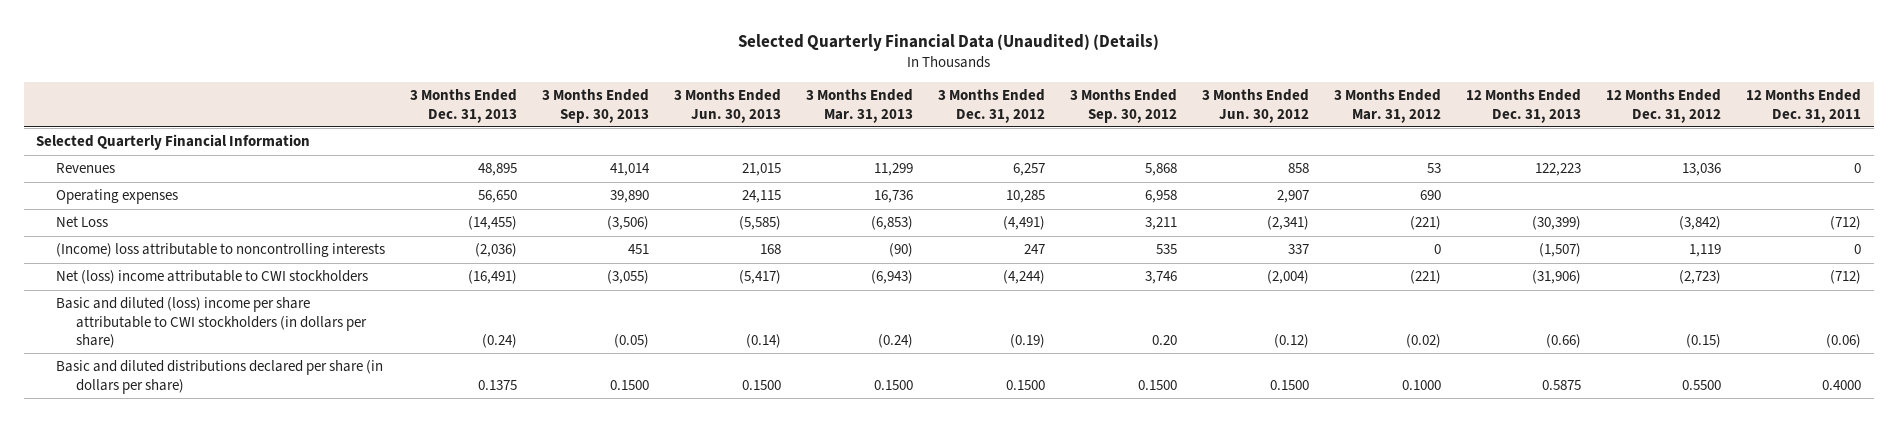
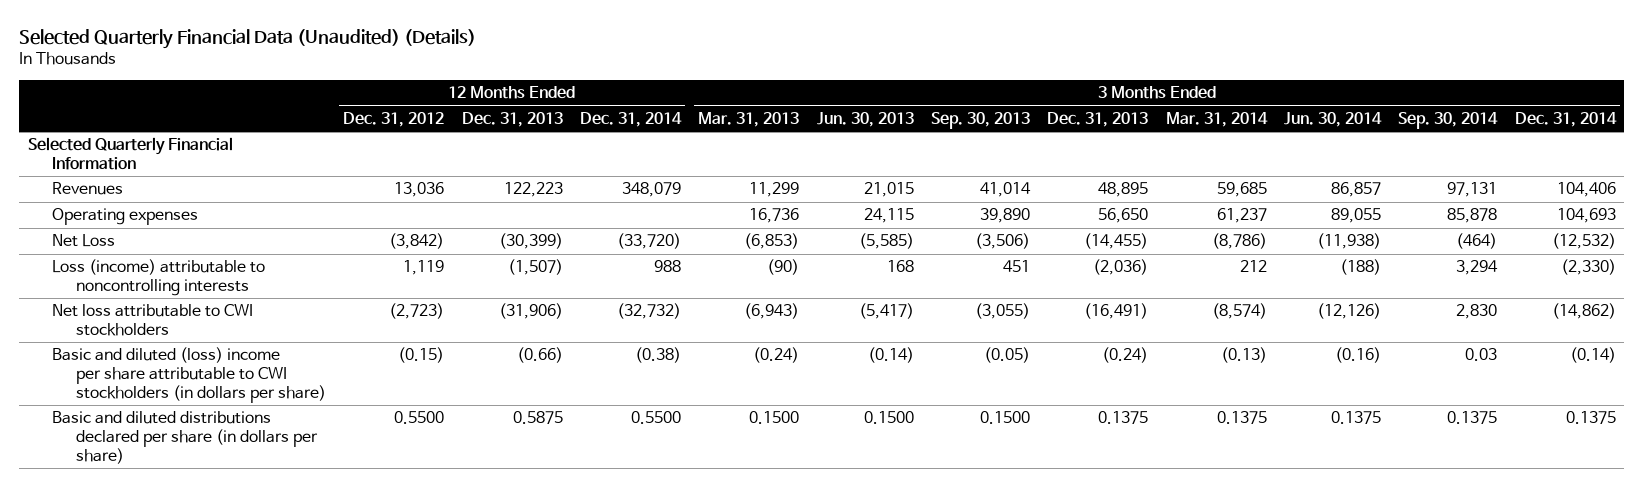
- | 3 Months Ended Dec. 31, 2013 | 3 Months Ended Sep. 30, 2013 | 3 Months Ended Jun. 30, 2013 | 3 Months Ended Mar. 31, 2013 | 3 Months Ended Dec. 31, 2012 | 3 Months Ended Sep. 30, 2012 | 3 Months Ended Jun. 30, 2012 | 3 Months Ended Mar. 31, 2012 | 12 Months Ended Dec. 31, 2013 | 12 Months Ended Dec. 31, 2012 | 12 Months Ended Dec. 31, 2011
+ | 12 Months Ended Dec. 31, 2012 | 12 Months Ended Dec. 31, 2013 | 12 Months Ended Dec. 31, 2014 | 3 Months Ended Mar. 31, 2013 | 3 Months Ended Jun. 30, 2013 | 3 Months Ended Sep. 30, 2013 | 3 Months Ended Dec. 31, 2013 | 3 Months Ended Mar. 31, 2014 | 3 Months Ended Jun. 30, 2014 | 3 Months Ended Sep. 30, 2014 | 3 Months Ended Dec. 31, 2014
- (Income) loss attributable to noncontrolling interests | (2,036) | 451 | 168 | (90) | 247 | 535 | 337 | 0 | (1,507) | 1,119 | 0
- Net (loss) income attributable to CWI stockholders | (16,491) | (3,055) | (5,417) | (6,943) | (4,244) | 3,746 | (2,004) | (221) | (31,906) | (2,723) | (712)
+ Loss (income) attributable to noncontrolling interests | 1,119 | (1,507) | 988 | (90) | 168 | 451 | (2,036) | 212 | (188) | 3,294 | (2,330)
+ Net loss attributable to CWI stockholders | (2,723) | (31,906) | (32,732) | (6,943) | (5,417) | (3,055) | (16,491) | (8,574) | (12,126) | 2,830 | (14,862)

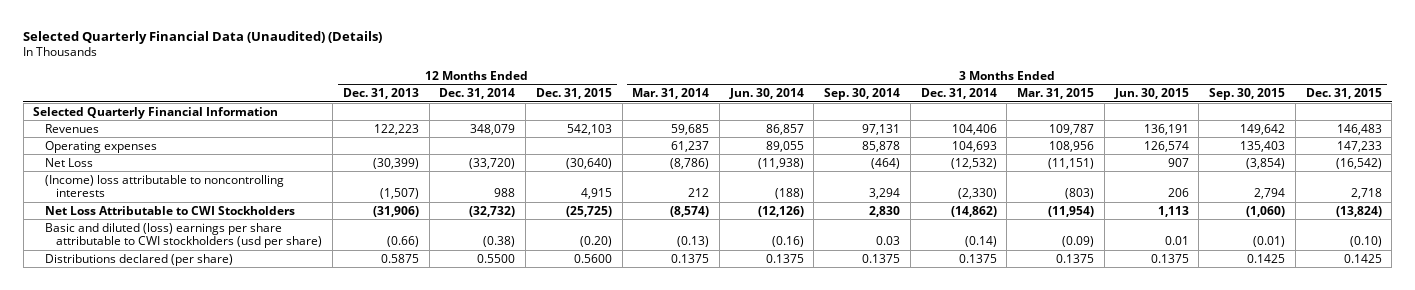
- | 12 Months Ended Dec. 31, 2012 | 12 Months Ended Dec. 31, 2013 | 12 Months Ended Dec. 31, 2014 | 3 Months Ended Mar. 31, 2013 | 3 Months Ended Jun. 30, 2013 | 3 Months Ended Sep. 30, 2013 | 3 Months Ended Dec. 31, 2013 | 3 Months Ended Mar. 31, 2014 | 3 Months Ended Jun. 30, 2014 | 3 Months Ended Sep. 30, 2014 | 3 Months Ended Dec. 31, 2014
+ | 12 Months Ended Dec. 31, 2013 | 12 Months Ended Dec. 31, 2014 | 12 Months Ended Dec. 31, 2015 | 3 Months Ended Mar. 31, 2014 | 3 Months Ended Jun. 30, 2014 | 3 Months Ended Sep. 30, 2014 | 3 Months Ended Dec. 31, 2014 | 3 Months Ended Mar. 31, 2015 | 3 Months Ended Jun. 30, 2015 | 3 Months Ended Sep. 30, 2015 | 3 Months Ended Dec. 31, 2015
- Loss (income) attributable to noncontrolling interests | 1,119 | (1,507) | 988 | (90) | 168 | 451 | (2,036) | 212 | (188) | 3,294 | (2,330)
- Net loss attributable to CWI stockholders | (2,723) | (31,906) | (32,732) | (6,943) | (5,417) | (3,055) | (16,491) | (8,574) | (12,126) | 2,830 | (14,862)
- Basic and diluted (loss) income per share attributable to CWI stockholders (in dollars per share) | (0.15) | (0.66) | (0.38) | (0.24) | (0.14) | (0.05) | (0.24) | (0.13) | (0.16) | 0.03 | (0.14)
- Basic and diluted distributions declared per share (in dollars per share) | 0.5500 | 0.5875 | 0.5500 | 0.1500 | 0.1500 | 0.1500 | 0.1375 | 0.1375 | 0.1375 | 0.1375 | 0.1375
+ (Income) loss attributable to noncontrolling interests | (1,507) | 988 | 4,915 | 212 | (188) | 3,294 | (2,330) | (803) | 206 | 2,794 | 2,718
+ Net Loss Attributable to CWI Stockholders | (31,906) | (32,732) | (25,725) | (8,574) | (12,126) | 2,830 | (14,862) | (11,954) | 1,113 | (1,060) | (13,824)
+ Basic and diluted (loss) earnings per share attributable to CWI stockholders (usd per share) | (0.66) | (0.38) | (0.20) | (0.13) | (0.16) | 0.03 | (0.14) | (0.09) | 0.01 | (0.01) | (0.10)
+ Distributions declared (per share) | 0.5875 | 0.5500 | 0.5600 | 0.1375 | 0.1375 | 0.1375 | 0.1375 | 0.1375 | 0.1375 | 0.1425 | 0.1425

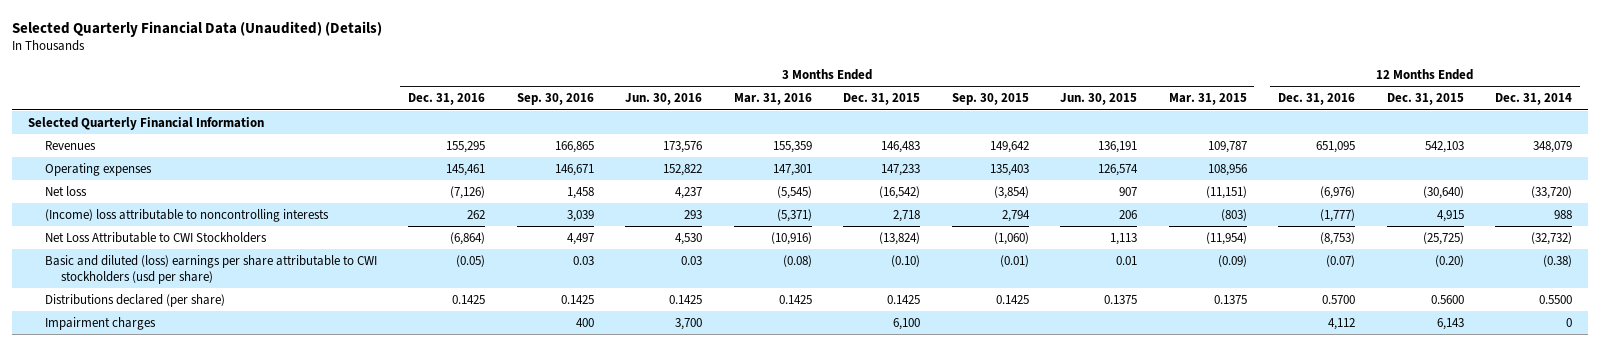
- | 12 Months Ended Dec. 31, 2013 | 12 Months Ended Dec. 31, 2014 | 12 Months Ended Dec. 31, 2015 | 3 Months Ended Mar. 31, 2014 | 3 Months Ended Jun. 30, 2014 | 3 Months Ended Sep. 30, 2014 | 3 Months Ended Dec. 31, 2014 | 3 Months Ended Mar. 31, 2015 | 3 Months Ended Jun. 30, 2015 | 3 Months Ended Sep. 30, 2015 | 3 Months Ended Dec. 31, 2015
+ | 3 Months Ended Dec. 31, 2016 | 3 Months Ended Sep. 30, 2016 | 3 Months Ended Jun. 30, 2016 | 3 Months Ended Mar. 31, 2016 | 3 Months Ended Dec. 31, 2015 | 3 Months Ended Sep. 30, 2015 | 3 Months Ended Jun. 30, 2015 | 3 Months Ended Mar. 31, 2015 | 12 Months Ended Dec. 31, 2016 | 12 Months Ended Dec. 31, 2015 | 12 Months Ended Dec. 31, 2014
- Net Loss | (30,399) | (33,720) | (30,640) | (8,786) | (11,938) | (464) | (12,532) | (11,151) | 907 | (3,854) | (16,542)
+ Net loss | (7,126) | 1,458 | 4,237 | (5,545) | (16,542) | (3,854) | 907 | (11,151) | (6,976) | (30,640) | (33,720)
+ Impairment charges | | 400 | 3,700 | | 6,100 | | | | 4,112 | 6,143 | 0

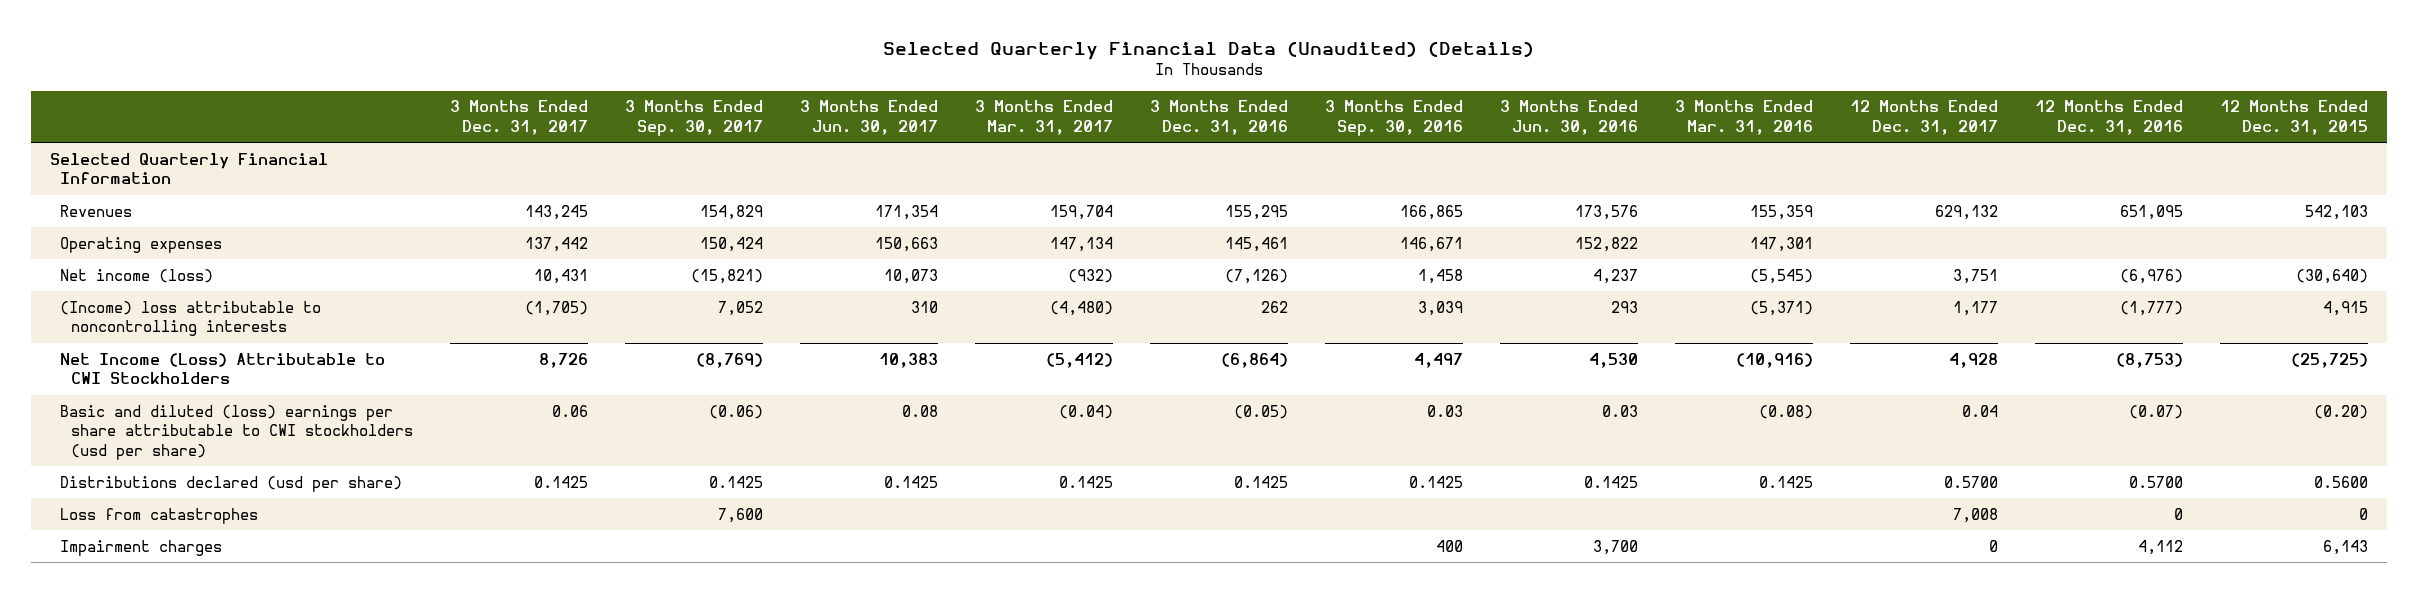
- | 3 Months Ended Dec. 31, 2016 | 3 Months Ended Sep. 30, 2016 | 3 Months Ended Jun. 30, 2016 | 3 Months Ended Mar. 31, 2016 | 3 Months Ended Dec. 31, 2015 | 3 Months Ended Sep. 30, 2015 | 3 Months Ended Jun. 30, 2015 | 3 Months Ended Mar. 31, 2015 | 12 Months Ended Dec. 31, 2016 | 12 Months Ended Dec. 31, 2015 | 12 Months Ended Dec. 31, 2014
+ | 3 Months Ended Dec. 31, 2017 | 3 Months Ended Sep. 30, 2017 | 3 Months Ended Jun. 30, 2017 | 3 Months Ended Mar. 31, 2017 | 3 Months Ended Dec. 31, 2016 | 3 Months Ended Sep. 30, 2016 | 3 Months Ended Jun. 30, 2016 | 3 Months Ended Mar. 31, 2016 | 12 Months Ended Dec. 31, 2017 | 12 Months Ended Dec. 31, 2016 | 12 Months Ended Dec. 31, 2015
- Net loss | (7,126) | 1,458 | 4,237 | (5,545) | (16,542) | (3,854) | 907 | (11,151) | (6,976) | (30,640) | (33,720)
+ Net income (loss) | 10,431 | (15,821) | 10,073 | (932) | (7,126) | 1,458 | 4,237 | (5,545) | 3,751 | (6,976) | (30,640)
- Net Loss Attributable to CWI Stockholders | (6,864) | 4,497 | 4,530 | (10,916) | (13,824) | (1,060) | 1,113 | (11,954) | (8,753) | (25,725) | (32,732)
+ Net Income (Loss) Attributable to CWI Stockholders | 8,726 | (8,769) | 10,383 | (5,412) | (6,864) | 4,497 | 4,530 | (10,916) | 4,928 | (8,753) | (25,725)
- Distributions declared (per share) | 0.1425 | 0.1425 | 0.1425 | 0.1425 | 0.1425 | 0.1425 | 0.1375 | 0.1375 | 0.5700 | 0.5600 | 0.5500
+ Distributions declared (usd per share) | 0.1425 | 0.1425 | 0.1425 | 0.1425 | 0.1425 | 0.1425 | 0.1425 | 0.1425 | 0.5700 | 0.5700 | 0.5600
+ Loss from catastrophes | | 7,600 | | | | | | | 7,008 | 0 | 0

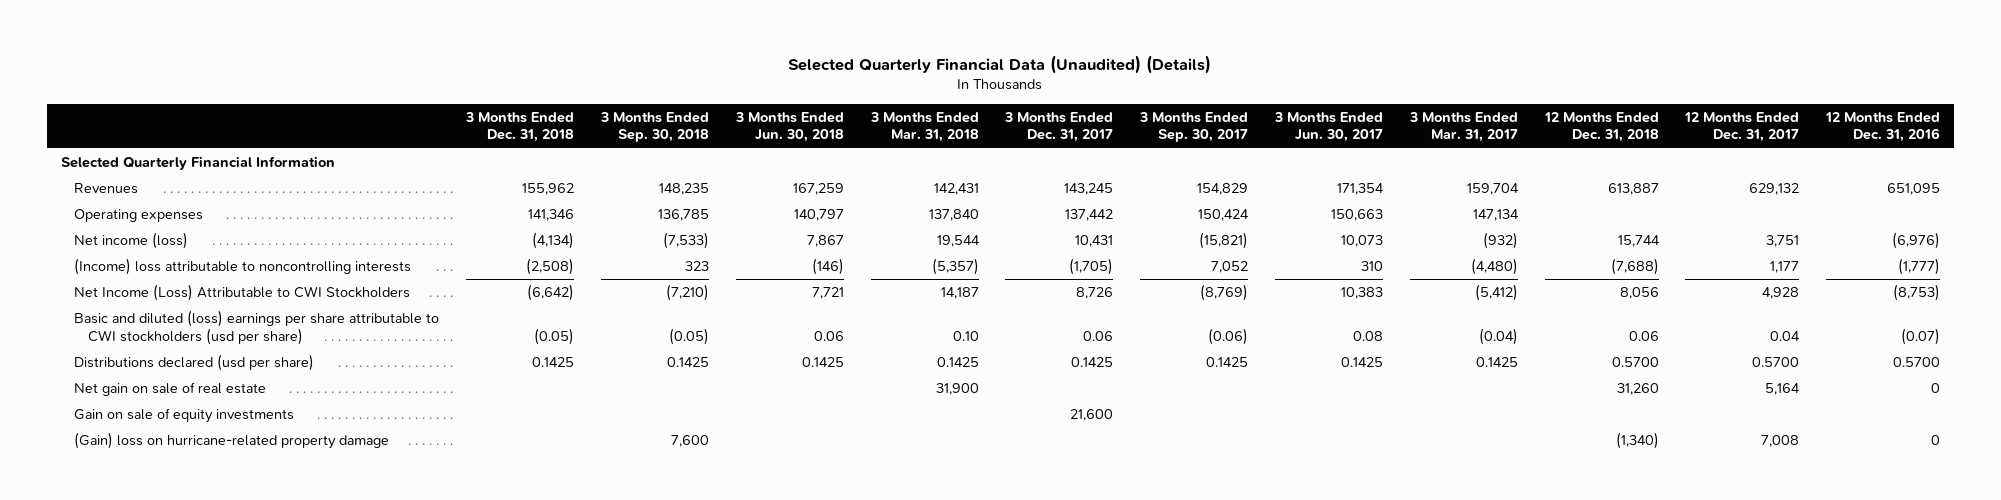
- | 3 Months Ended Dec. 31, 2017 | 3 Months Ended Sep. 30, 2017 | 3 Months Ended Jun. 30, 2017 | 3 Months Ended Mar. 31, 2017 | 3 Months Ended Dec. 31, 2016 | 3 Months Ended Sep. 30, 2016 | 3 Months Ended Jun. 30, 2016 | 3 Months Ended Mar. 31, 2016 | 12 Months Ended Dec. 31, 2017 | 12 Months Ended Dec. 31, 2016 | 12 Months Ended Dec. 31, 2015
+ | 3 Months Ended Dec. 31, 2018 | 3 Months Ended Sep. 30, 2018 | 3 Months Ended Jun. 30, 2018 | 3 Months Ended Mar. 31, 2018 | 3 Months Ended Dec. 31, 2017 | 3 Months Ended Sep. 30, 2017 | 3 Months Ended Jun. 30, 2017 | 3 Months Ended Mar. 31, 2017 | 12 Months Ended Dec. 31, 2018 | 12 Months Ended Dec. 31, 2017 | 12 Months Ended Dec. 31, 2016
- Loss from catastrophes | | 7,600 | | | | | | | 7,008 | 0 | 0
- Impairment charges | | | | | | 400 | 3,700 | | 0 | 4,112 | 6,143
+ Net gain on sale of real estate | | | | 31,900 | | | | | 31,260 | 5,164 | 0
+ Gain on sale of equity investments | | | | | 21,600 | | | | | |
+ (Gain) loss on hurricane-related property damage | | 7,600 | | | | | | | (1,340) | 7,008 | 0

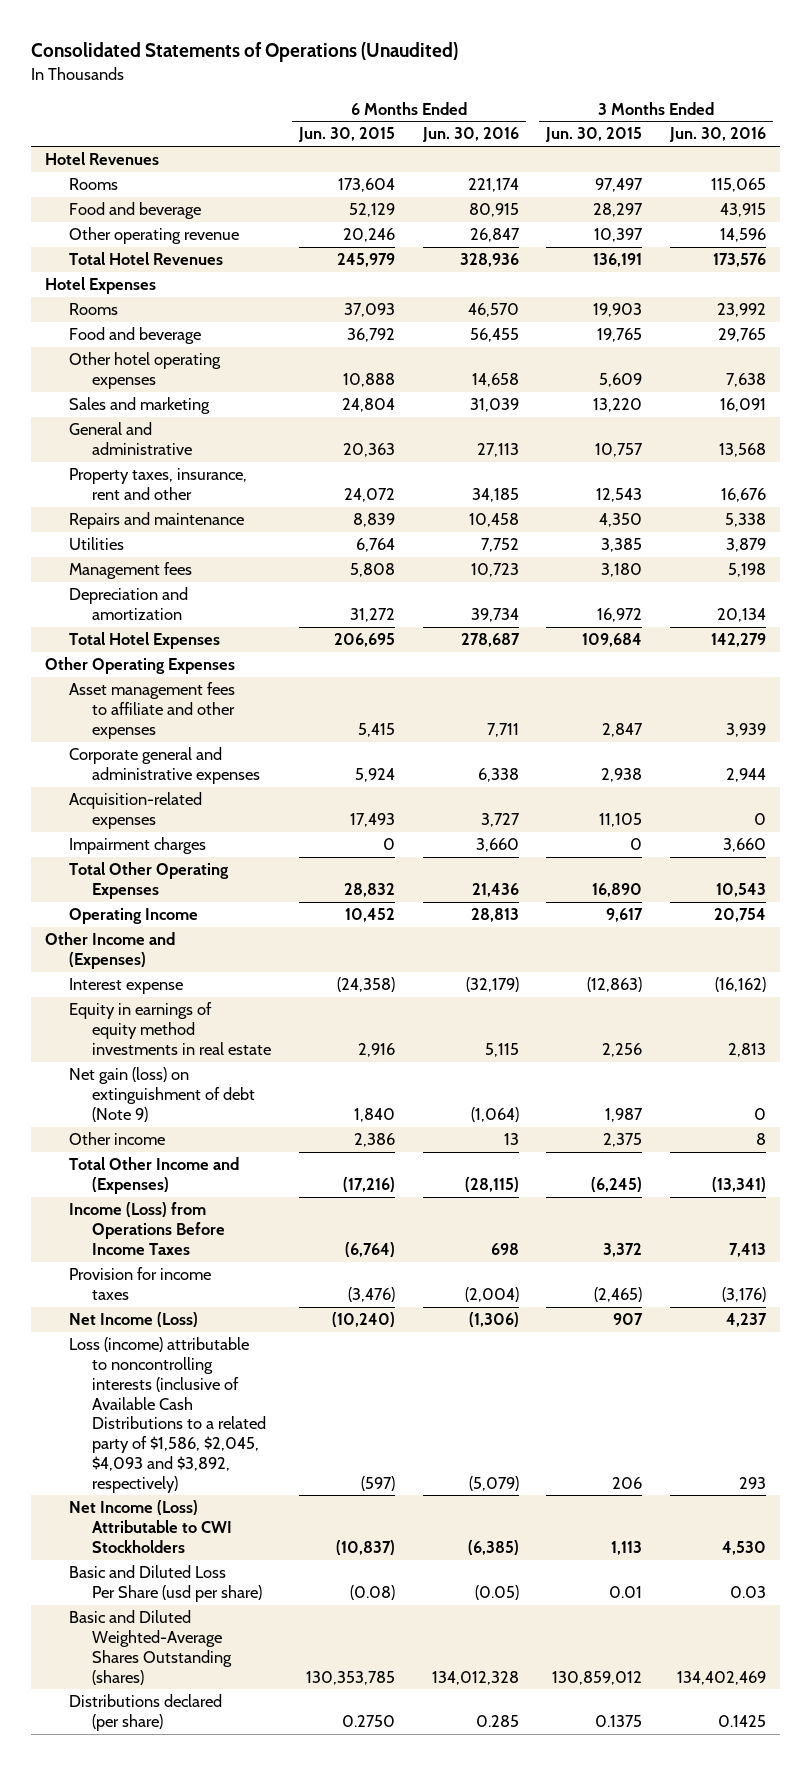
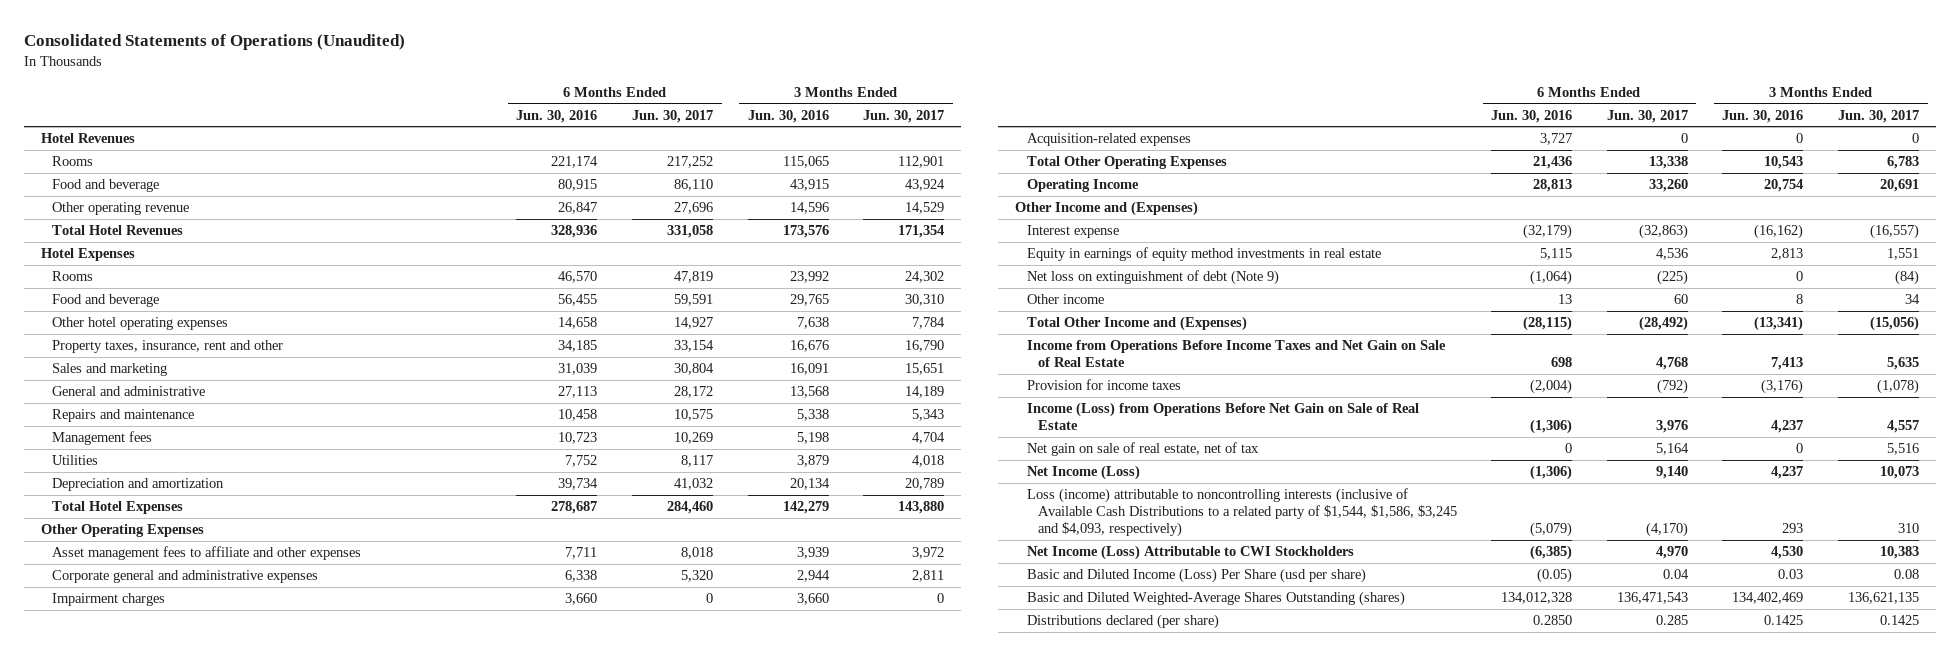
- | 6 Months Ended Jun. 30, 2015 | 6 Months Ended Jun. 30, 2016 | 3 Months Ended Jun. 30, 2015 | 3 Months Ended Jun. 30, 2016
+ | 6 Months Ended Jun. 30, 2016 | 6 Months Ended Jun. 30, 2017 | 3 Months Ended Jun. 30, 2016 | 3 Months Ended Jun. 30, 2017
moved up: Property taxes, insurance, rent and other | 34,185 | 33,154 | 16,676 | 16,790
moved down: Utilities | 7,752 | 8,117 | 3,879 | 4,018
moved down: Acquisition-related expenses | 3,727 | 0 | 0 | 0
- Net gain (loss) on extinguishment of debt (Note 9) | 1,840 | (1,064) | 1,987 | 0
+ Net loss on extinguishment of debt (Note 9) | (1,064) | (225) | 0 | (84)
- Income (Loss) from Operations Before Income Taxes | (6,764) | 698 | 3,372 | 7,413
+ Income from Operations Before Income Taxes and Net Gain on Sale of Real Estate | 698 | 4,768 | 7,413 | 5,635
+ Income (Loss) from Operations Before Net Gain on Sale of Real Estate | (1,306) | 3,976 | 4,237 | 4,557
+ Net gain on sale of real estate, net of tax | 0 | 5,164 | 0 | 5,516
- Loss (income) attributable to noncontrolling interests (inclusive of Available Cash Distributions to a related party of $1,586, $2,045, $4,093 and $3,892, respectively) | (597) | (5,079) | 206 | 293
+ Loss (income) attributable to noncontrolling interests (inclusive of Available Cash Distributions to a related party of $1,544, $1,586, $3,245 and $4,093, respectively) | (5,079) | (4,170) | 293 | 310
- Basic and Diluted Loss Per Share (usd per share) | (0.08) | (0.05) | 0.01 | 0.03
+ Basic and Diluted Income (Loss) Per Share (usd per share) | (0.05) | 0.04 | 0.03 | 0.08
- Distributions declared (per share) | 0.2750 | 0.285 | 0.1375 | 0.1425
+ Distributions declared (per share) | 0.2850 | 0.285 | 0.1425 | 0.1425

